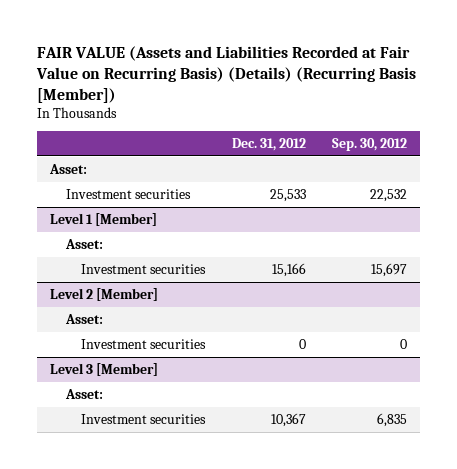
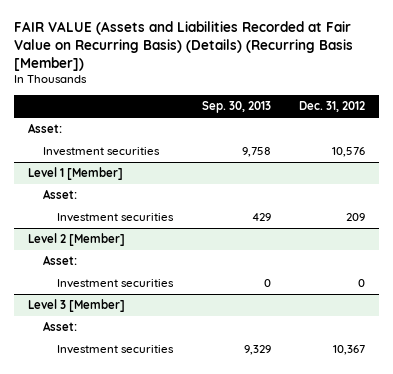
- | Dec. 31, 2012 | Sep. 30, 2012
+ | Sep. 30, 2013 | Dec. 31, 2012
- Investment securities | 25,533 | 22,532
+ Investment securities | 9,758 | 10,576
@ Level 1 [Member]
- Investment securities | 15,166 | 15,697
+ Investment securities | 429 | 209

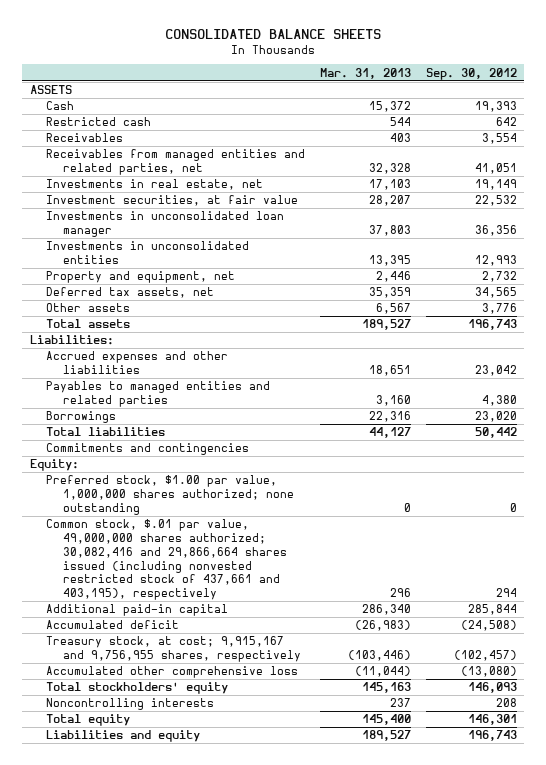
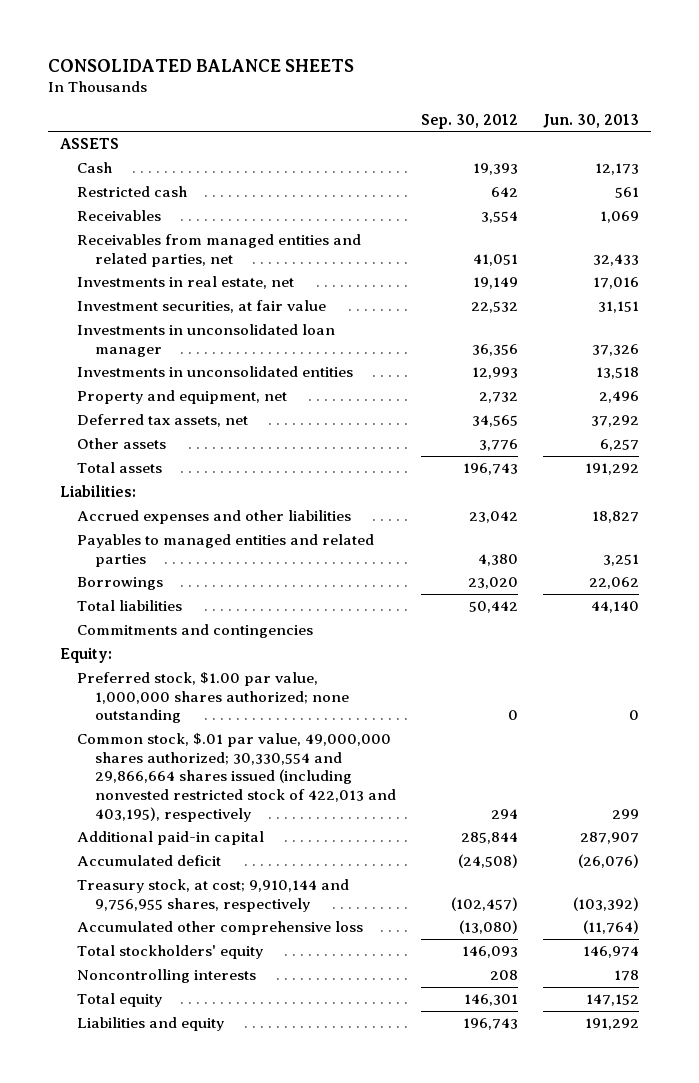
- | Mar. 31, 2013 | Sep. 30, 2012
+ | Sep. 30, 2012 | Jun. 30, 2013
- Common stock, $.01 par value, 49,000,000 shares authorized; 30,082,416 and 29,866,664 shares issued (including nonvested restricted stock of 437,661 and 403,195), respectively | 296 | 294
+ Common stock, $.01 par value, 49,000,000 shares authorized; 30,330,554 and 29,866,664 shares issued (including nonvested restricted stock of 422,013 and 403,195), respectively | 294 | 299
- Treasury stock, at cost; 9,915,167 and 9,756,955 shares, respectively | (103,446) | (102,457)
+ Treasury stock, at cost; 9,910,144 and 9,756,955 shares, respectively | (102,457) | (103,392)

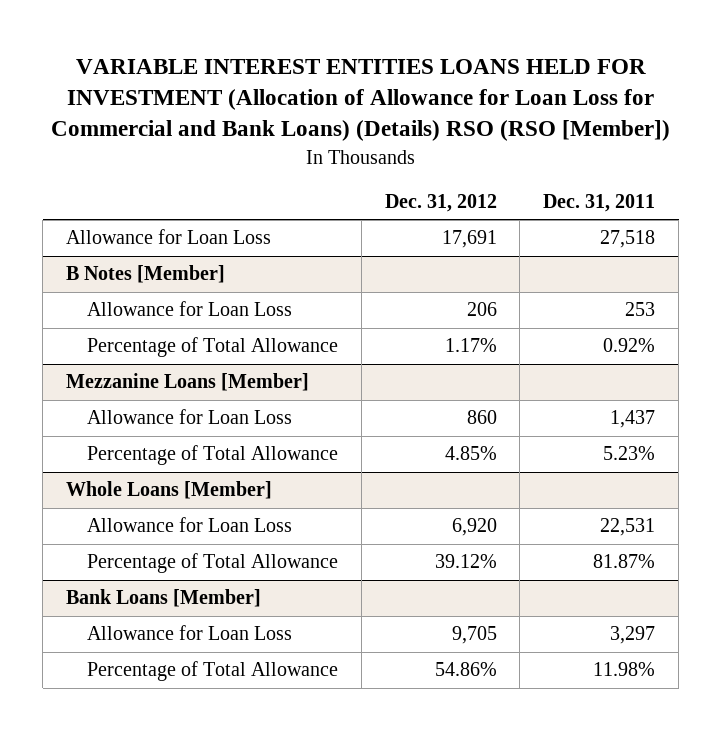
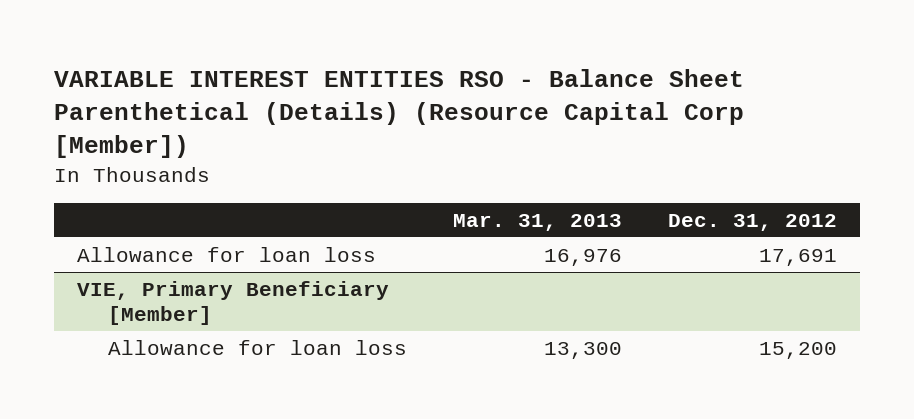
- VARIABLE INTEREST ENTITIES LOANS HELD FOR INVESTMENT (Allocation of Allowance for Loan Loss for Commercial and Bank Loans) (Details) RSO (RSO [Member])
+ VARIABLE INTEREST ENTITIES RSO - Balance Sheet Parenthetical (Details) (Resource Capital Corp [Member])
- | Dec. 31, 2012 | Dec. 31, 2011
+ | Mar. 31, 2013 | Dec. 31, 2012
- Allowance for Loan Loss | 17,691 | 27,518
- B Notes [Member]
- Allowance for Loan Loss | 206 | 253
- Percentage of Total Allowance | 1.17% | 0.92%
- Mezzanine Loans [Member]
- Allowance for Loan Loss | 860 | 1,437
- Percentage of Total Allowance | 4.85% | 5.23%
- Whole Loans [Member]
- Allowance for Loan Loss | 6,920 | 22,531
- Percentage of Total Allowance | 39.12% | 81.87%
- Bank Loans [Member]
- Allowance for Loan Loss | 9,705 | 3,297
- Percentage of Total Allowance | 54.86% | 11.98%
+ Allowance for loan loss | 16,976 | 17,691
+ VIE, Primary Beneficiary [Member]
+ Allowance for loan loss | 13,300 | 15,200

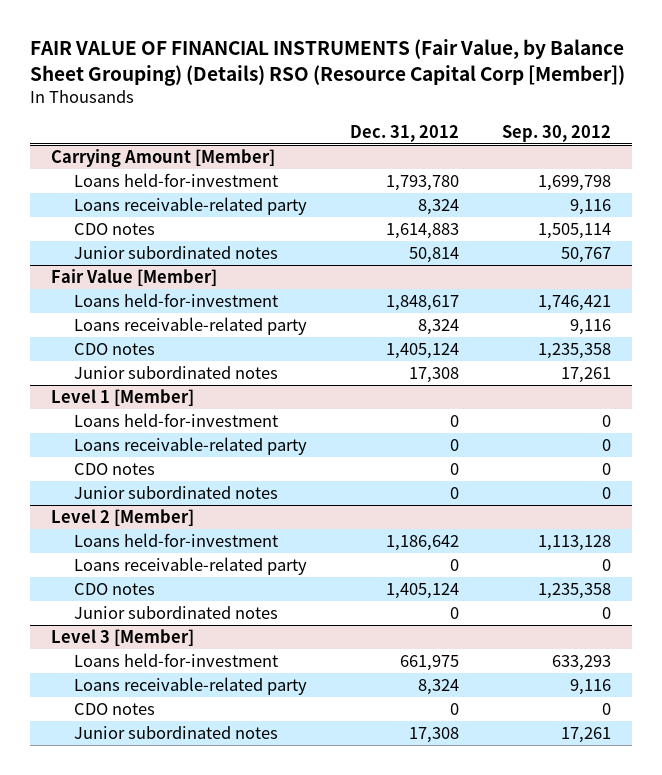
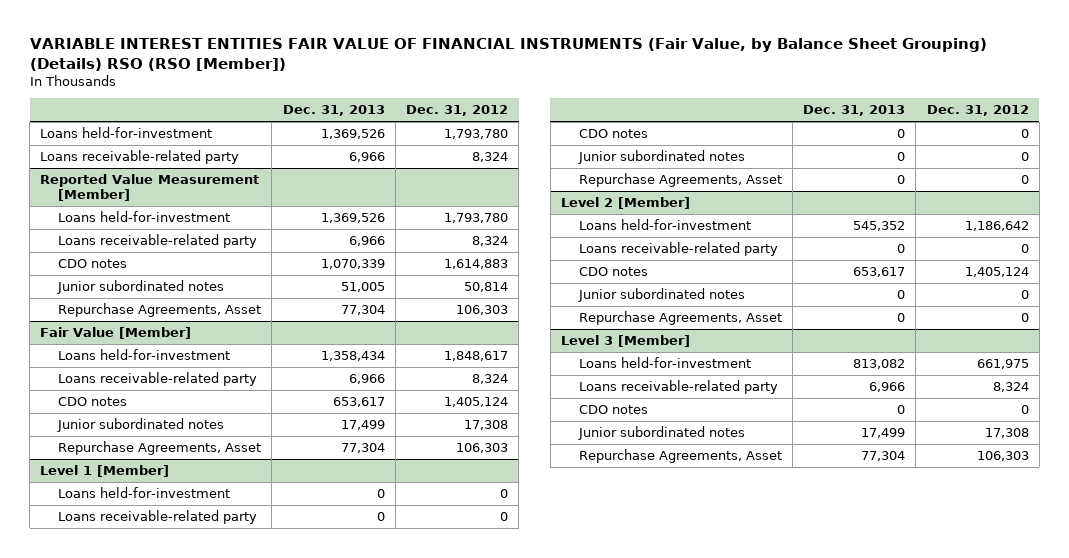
- FAIR VALUE OF FINANCIAL INSTRUMENTS (Fair Value, by Balance Sheet Grouping) (Details) RSO (Resource Capital Corp [Member])
+ VARIABLE INTEREST ENTITIES FAIR VALUE OF FINANCIAL INSTRUMENTS (Fair Value, by Balance Sheet Grouping) (Details) RSO (RSO [Member])
- | Dec. 31, 2012 | Sep. 30, 2012
+ | Dec. 31, 2013 | Dec. 31, 2012
- Carrying Amount [Member]
+ Reported Value Measurement [Member]
+ Loans held-for-investment | 1,369,526 | 1,793,780
+ Loans receivable-related party | 6,966 | 8,324
+ Repurchase Agreements, Asset | 77,304 | 106,303
@ Fair Value [Member]
+ Repurchase Agreements, Asset | 77,304 | 106,303
@ Level 1 [Member]
+ Repurchase Agreements, Asset | 0 | 0
@ Level 2 [Member]
+ Repurchase Agreements, Asset | 0 | 0
@ Level 3 [Member]
+ Repurchase Agreements, Asset | 77,304 | 106,303

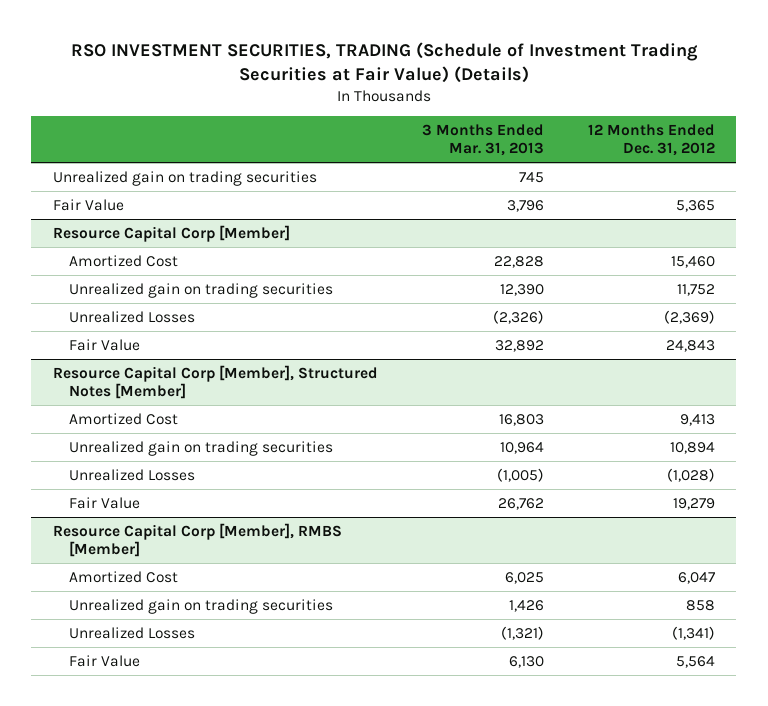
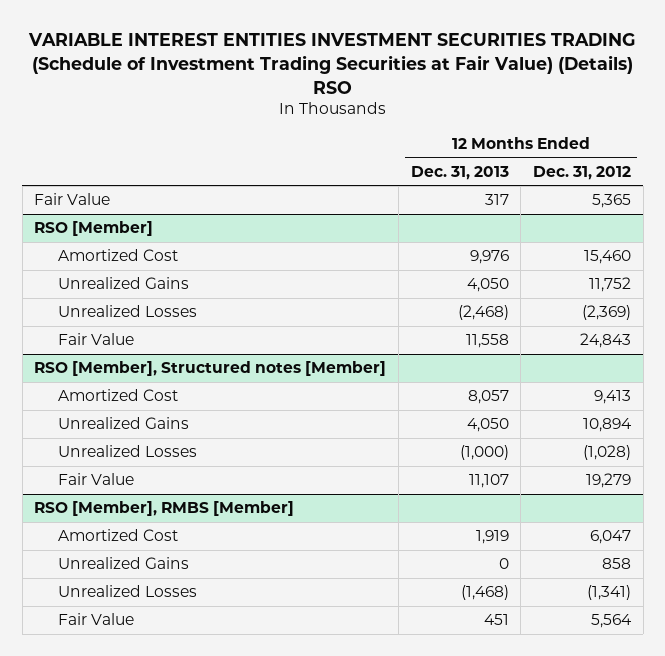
- RSO INVESTMENT SECURITIES, TRADING (Schedule of Investment Trading Securities at Fair Value) (Details)
+ VARIABLE INTEREST ENTITIES INVESTMENT SECURITIES TRADING (Schedule of Investment Trading Securities at Fair Value) (Details) RSO
- | 3 Months Ended Mar. 31, 2013 | 12 Months Ended Dec. 31, 2012
+ | 12 Months Ended Dec. 31, 2013 | 12 Months Ended Dec. 31, 2012
- Unrealized gain on trading securities | 745 |
- Resource Capital Corp [Member]
+ RSO [Member]
- Unrealized gain on trading securities | 12,390 | 11,752
+ Unrealized Gains | 4,050 | 11,752
- Resource Capital Corp [Member], Structured Notes [Member]
+ RSO [Member], Structured notes [Member]
- Unrealized gain on trading securities | 10,964 | 10,894
+ Unrealized Gains | 4,050 | 10,894
- Resource Capital Corp [Member], RMBS [Member]
+ RSO [Member], RMBS [Member]
- Unrealized gain on trading securities | 1,426 | 858
+ Unrealized Gains | 0 | 858

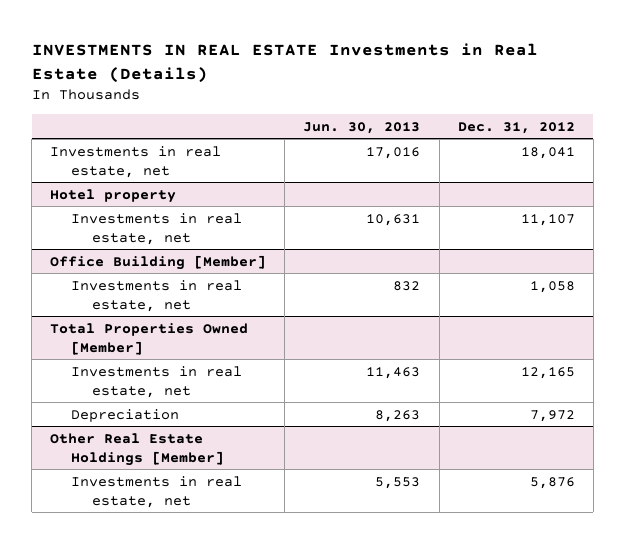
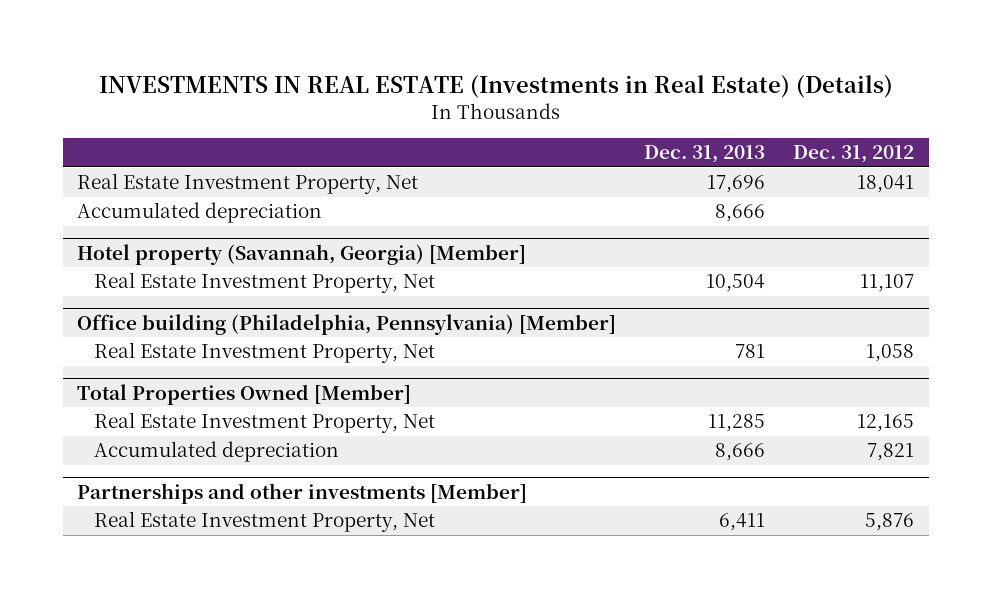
- INVESTMENTS IN REAL ESTATE Investments in Real Estate (Details)
+ INVESTMENTS IN REAL ESTATE (Investments in Real Estate) (Details)
- | Jun. 30, 2013 | Dec. 31, 2012
+ | Dec. 31, 2013 | Dec. 31, 2012
- Investments in real estate, net | 17,016 | 18,041
- Hotel property
- Investments in real estate, net | 10,631 | 11,107
- Office Building [Member]
- Investments in real estate, net | 832 | 1,058
+ Real Estate Investment Property, Net | 17,696 | 18,041
+ Accumulated depreciation | 8,666 |
+ Hotel property (Savannah, Georgia) [Member]
+ Real Estate Investment Property, Net | 10,504 | 11,107
+ Office building (Philadelphia, Pennsylvania) [Member]
+ Real Estate Investment Property, Net | 781 | 1,058
@ Total Properties Owned [Member]
- Investments in real estate, net | 11,463 | 12,165
- Depreciation | 8,263 | 7,972
- Other Real Estate Holdings [Member]
- Investments in real estate, net | 5,553 | 5,876
@ Total Properties Owned [Member]
+ Real Estate Investment Property, Net | 11,285 | 12,165
+ Accumulated depreciation | 8,666 | 7,821
+ Partnerships and other investments [Member]
+ Real Estate Investment Property, Net | 6,411 | 5,876

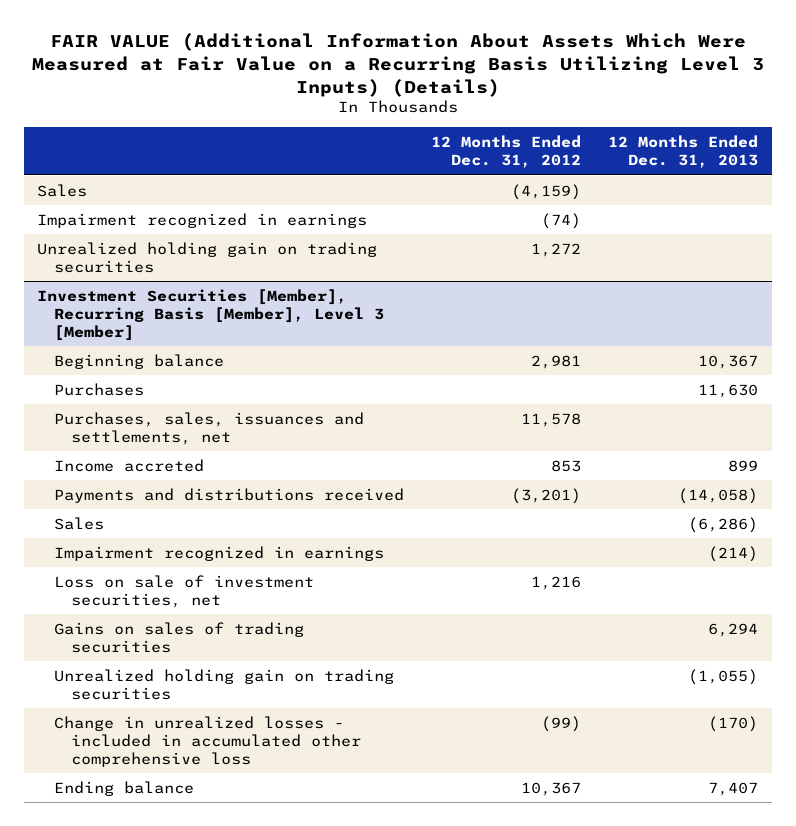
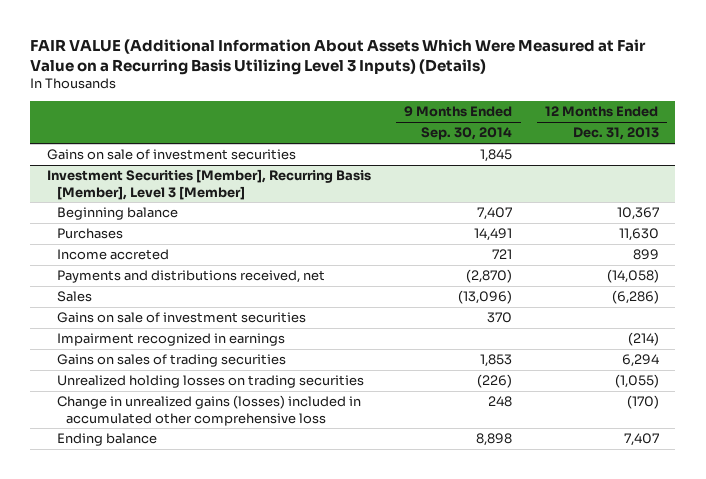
- | 12 Months Ended Dec. 31, 2012 | 12 Months Ended Dec. 31, 2013
+ | 9 Months Ended Sep. 30, 2014 | 12 Months Ended Dec. 31, 2013
- Sales | (4,159) |
- Impairment recognized in earnings | (74) |
- Unrealized holding gain on trading securities | 1,272 |
+ Gains on sale of investment securities | 1,845 |
@ Investment Securities [Member], Recurring Basis [Member], Level 3 [Member]
- Purchases, sales, issuances and settlements, net | 11,578 |
- Payments and distributions received | (3,201) | (14,058)
+ Payments and distributions received, net | (2,870) | (14,058)
+ Gains on sale of investment securities | 370 |
- Loss on sale of investment securities, net | 1,216 |
- Unrealized holding gain on trading securities | | (1,055)
- Change in unrealized losses - included in accumulated other comprehensive loss | (99) | (170)
+ Unrealized holding losses on trading securities | (226) | (1,055)
+ Change in unrealized gains (losses) included in accumulated other comprehensive loss | 248 | (170)

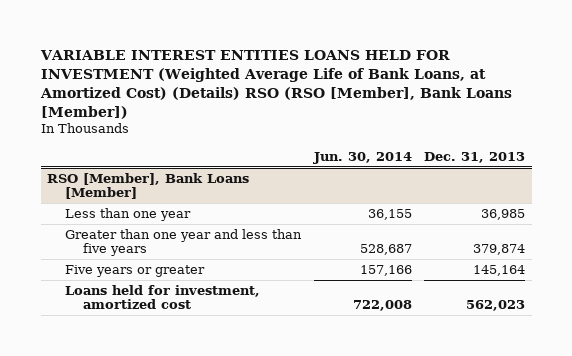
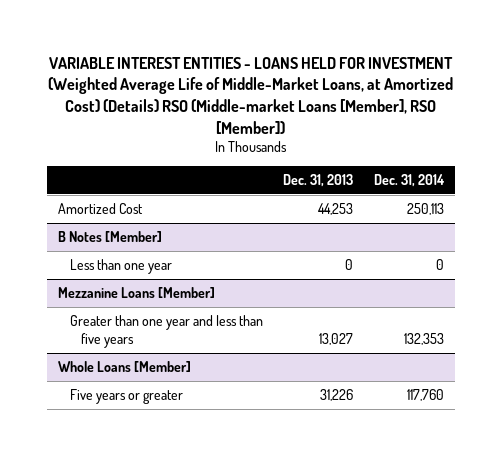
- VARIABLE INTEREST ENTITIES LOANS HELD FOR INVESTMENT (Weighted Average Life of Bank Loans, at Amortized Cost) (Details) RSO (RSO [Member], Bank Loans [Member])
+ VARIABLE INTEREST ENTITIES - LOANS HELD FOR INVESTMENT (Weighted Average Life of Middle-Market Loans, at Amortized Cost) (Details) RSO (Middle-market Loans [Member], RSO [Member])
- | Jun. 30, 2014 | Dec. 31, 2013
+ | Dec. 31, 2013 | Dec. 31, 2014
- RSO [Member], Bank Loans [Member]
- Less than one year | 36,155 | 36,985
- Greater than one year and less than five years | 528,687 | 379,874
- Five years or greater | 157,166 | 145,164
- Loans held for investment, amortized cost | 722,008 | 562,023
+ Amortized Cost | 44,253 | 250,113
+ B Notes [Member]
+ Less than one year | 0 | 0
+ Mezzanine Loans [Member]
+ Greater than one year and less than five years | 13,027 | 132,353
+ Whole Loans [Member]
+ Five years or greater | 31,226 | 117,760

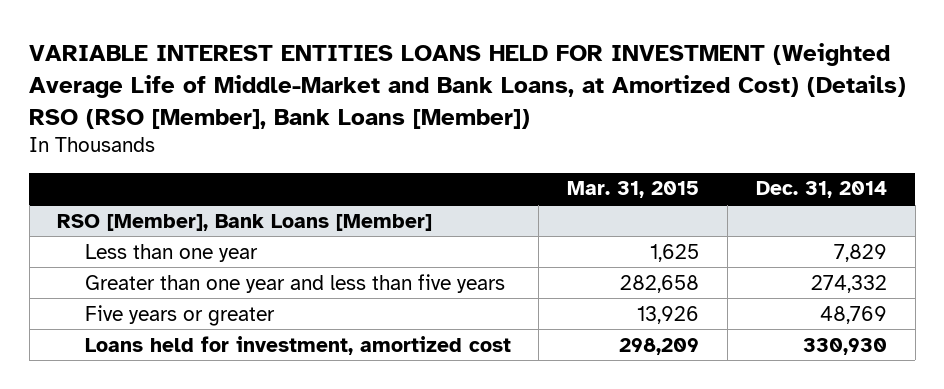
- VARIABLE INTEREST ENTITIES - LOANS HELD FOR INVESTMENT (Weighted Average Life of Middle-Market Loans, at Amortized Cost) (Details) RSO (Middle-market Loans [Member], RSO [Member])
+ VARIABLE INTEREST ENTITIES LOANS HELD FOR INVESTMENT (Weighted Average Life of Middle-Market and Bank Loans, at Amortized Cost) (Details) RSO (RSO [Member], Bank Loans [Member])
- | Dec. 31, 2013 | Dec. 31, 2014
+ | Mar. 31, 2015 | Dec. 31, 2014
- Amortized Cost | 44,253 | 250,113
- B Notes [Member]
- Less than one year | 0 | 0
- Mezzanine Loans [Member]
- Greater than one year and less than five years | 13,027 | 132,353
- Whole Loans [Member]
- Five years or greater | 31,226 | 117,760
+ RSO [Member], Bank Loans [Member]
+ Less than one year | 1,625 | 7,829
+ Greater than one year and less than five years | 282,658 | 274,332
+ Five years or greater | 13,926 | 48,769
+ Loans held for investment, amortized cost | 298,209 | 330,930

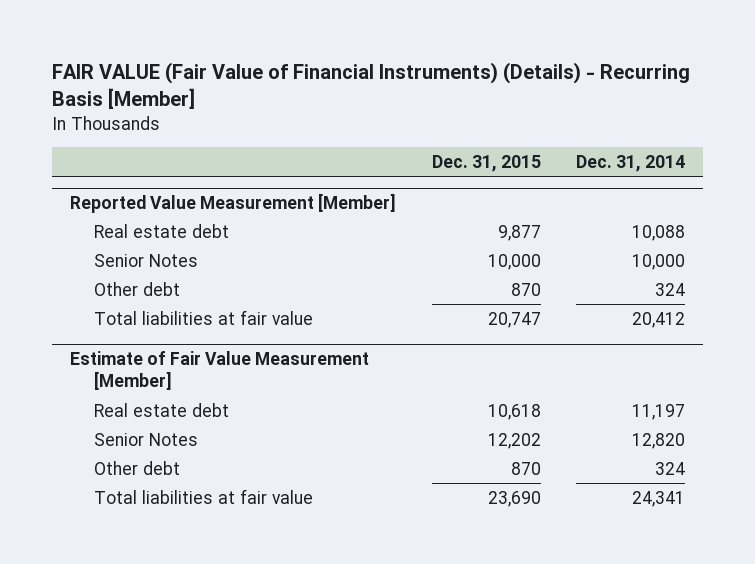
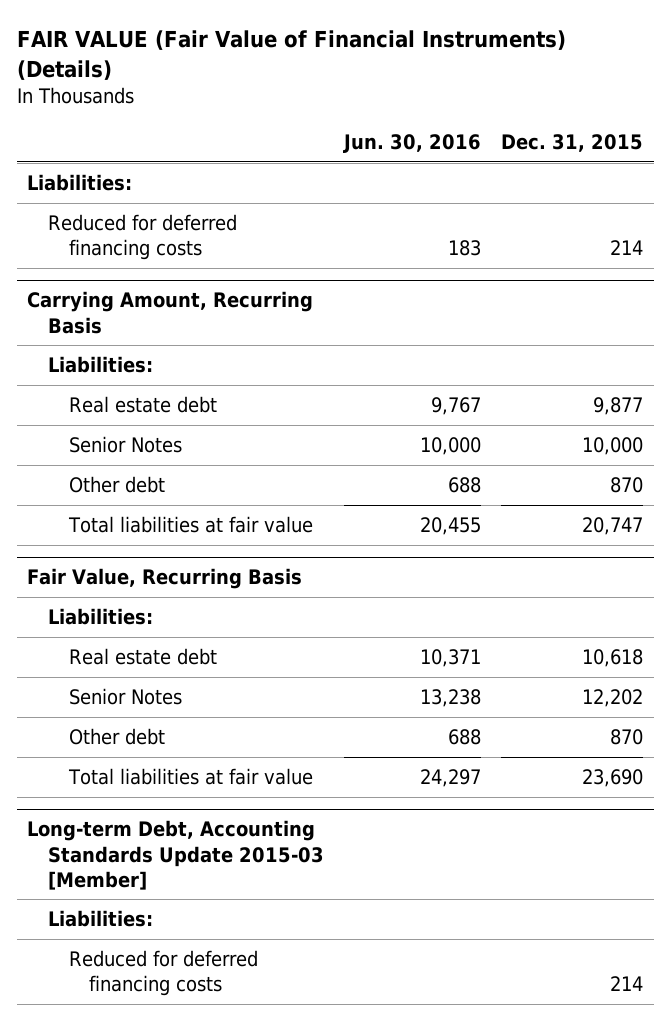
- FAIR VALUE (Fair Value of Financial Instruments) (Details) - Recurring Basis [Member]
+ FAIR VALUE (Fair Value of Financial Instruments) (Details)
- | Dec. 31, 2015 | Dec. 31, 2014
+ | Jun. 30, 2016 | Dec. 31, 2015
- Reported Value Measurement [Member]
+ Liabilities:
+ Reduced for deferred financing costs | 183 | 214
+ Carrying Amount, Recurring Basis
+ Liabilities:
- Estimate of Fair Value Measurement [Member]
+ Fair Value, Recurring Basis
+ Liabilities:
+ Long-term Debt, Accounting Standards Update 2015-03 [Member]
+ Liabilities:
+ Reduced for deferred financing costs | | 214

